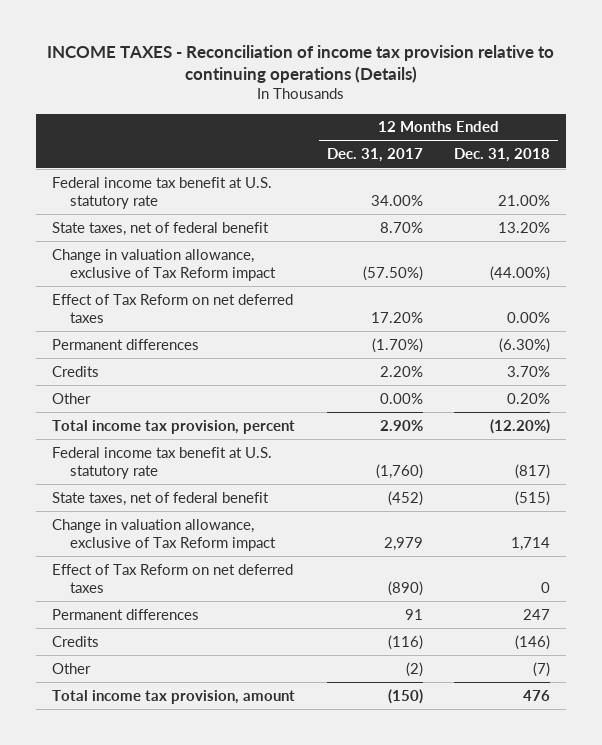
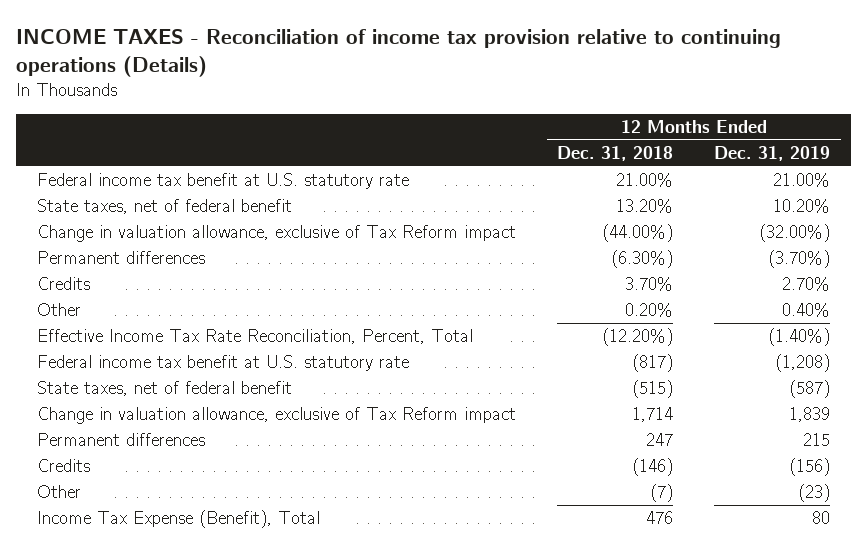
- | 12 Months Ended Dec. 31, 2017 | 12 Months Ended Dec. 31, 2018
+ | 12 Months Ended Dec. 31, 2018 | 12 Months Ended Dec. 31, 2019
- Effect of Tax Reform on net deferred taxes | 17.20% | 0.00%
- Total income tax provision, percent | 2.90% | (12.20%)
+ Effective Income Tax Rate Reconciliation, Percent, Total | (12.20%) | (1.40%)
- Effect of Tax Reform on net deferred taxes | (890) | 0
- Total income tax provision, amount | (150) | 476
+ Income Tax Expense (Benefit), Total | 476 | 80

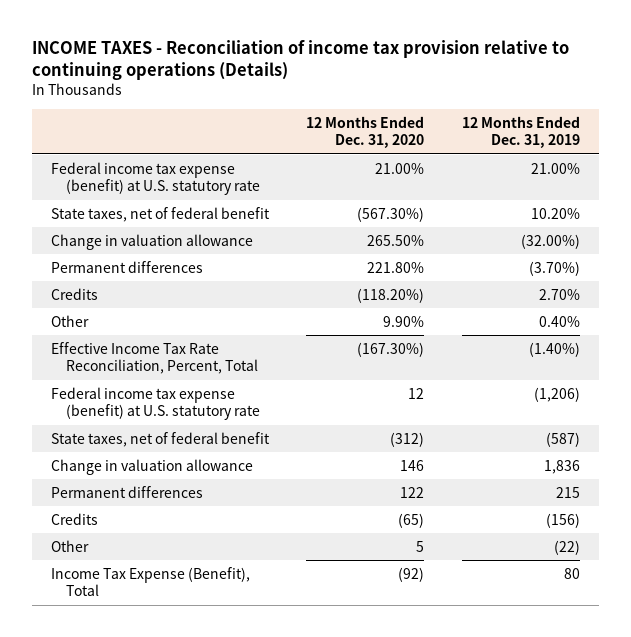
- | 12 Months Ended Dec. 31, 2018 | 12 Months Ended Dec. 31, 2019
+ | 12 Months Ended Dec. 31, 2020 | 12 Months Ended Dec. 31, 2019
- Federal income tax benefit at U.S. statutory rate | 21.00% | 21.00%
+ Federal income tax expense (benefit) at U.S. statutory rate | 21.00% | 21.00%
- Change in valuation allowance, exclusive of Tax Reform impact | (44.00%) | (32.00%)
+ Change in valuation allowance | 265.50% | (32.00%)
- Federal income tax benefit at U.S. statutory rate | (817) | (1,208)
+ Federal income tax expense (benefit) at U.S. statutory rate | 12 | (1,206)
- Change in valuation allowance, exclusive of Tax Reform impact | 1,714 | 1,839
+ Change in valuation allowance | 146 | 1,836
- Other | (7) | (23)
+ Other | 5 | (22)

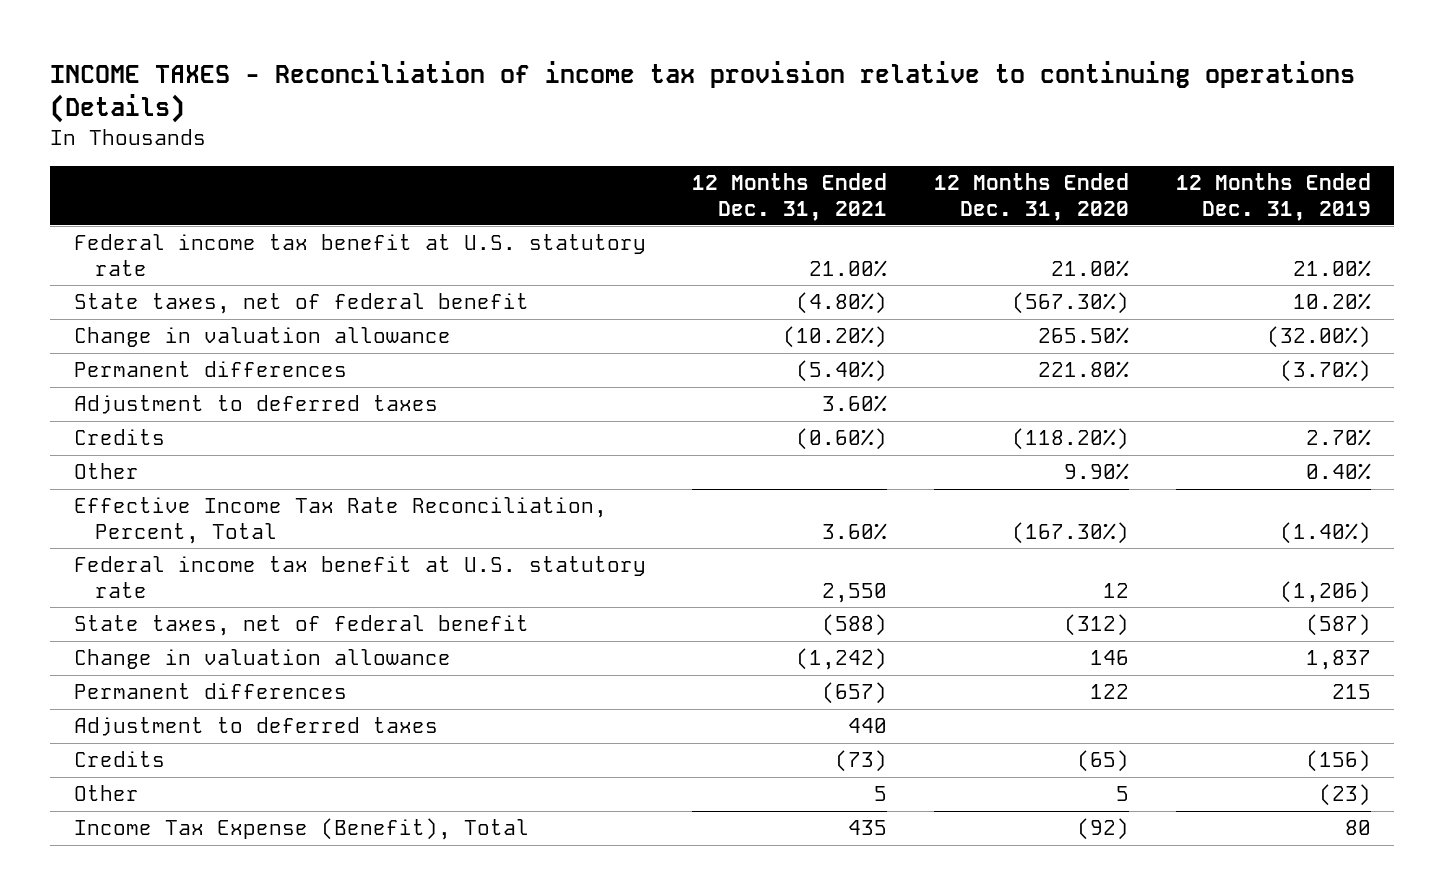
- | 12 Months Ended Dec. 31, 2020 | 12 Months Ended Dec. 31, 2019
+ | 12 Months Ended Dec. 31, 2021 | 12 Months Ended Dec. 31, 2020 | 12 Months Ended Dec. 31, 2019
- Federal income tax expense (benefit) at U.S. statutory rate | 21.00% | 21.00%
+ Federal income tax benefit at U.S. statutory rate | 21.00% | 21.00% | 21.00%
+ Adjustment to deferred taxes | 3.60% | |
- Federal income tax expense (benefit) at U.S. statutory rate | 12 | (1,206)
+ Federal income tax benefit at U.S. statutory rate | 2,550 | 12 | (1,206)
- Change in valuation allowance | 146 | 1,836
+ Change in valuation allowance | (1,242) | 146 | 1,837
+ Adjustment to deferred taxes | 440 | |
- Other | 5 | (22)
+ Other | 5 | 5 | (23)

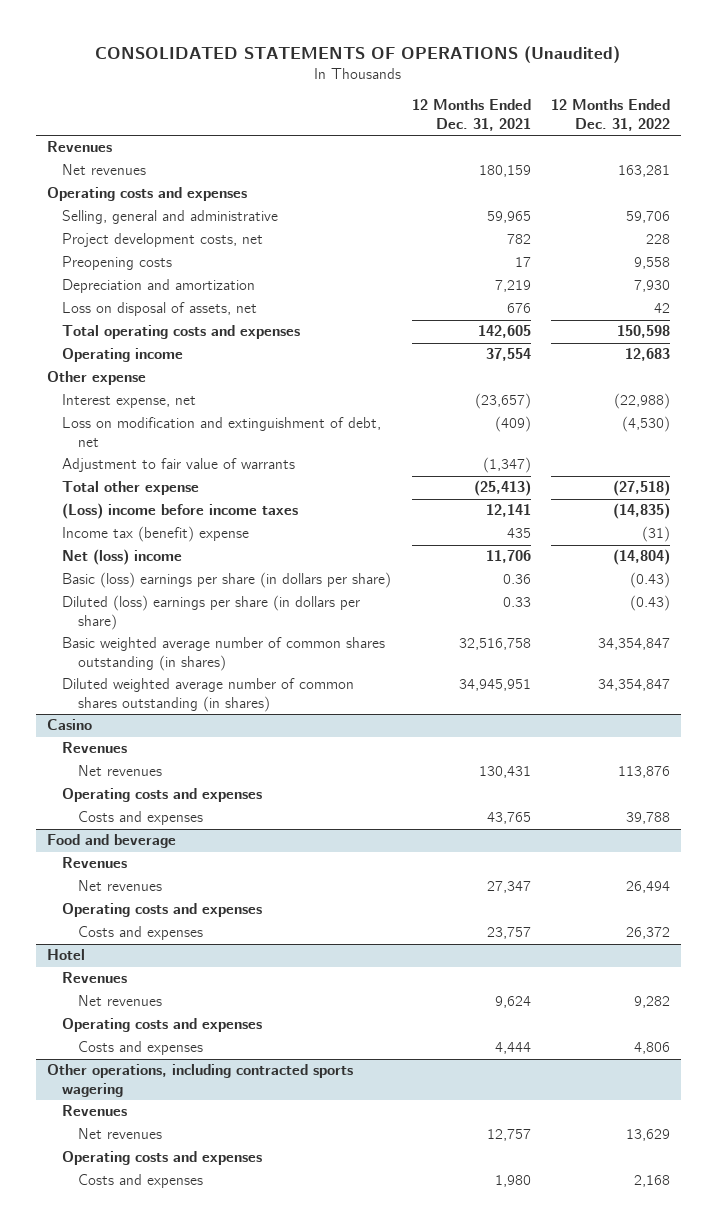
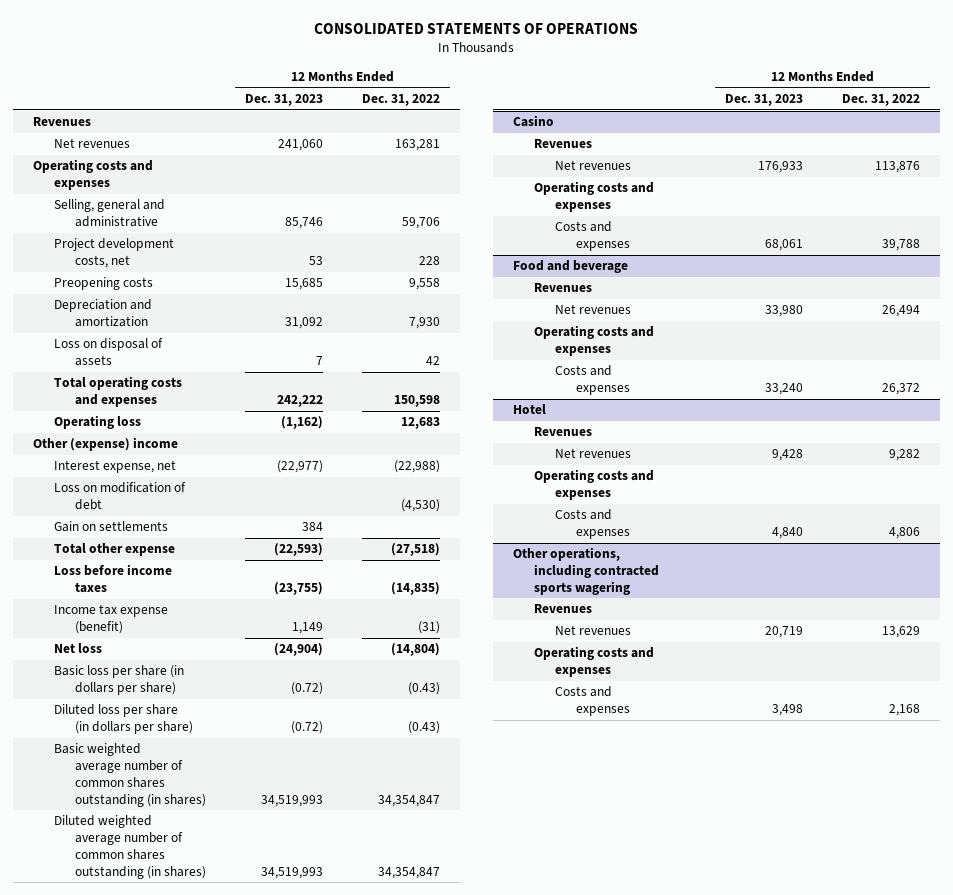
- CONSOLIDATED STATEMENTS OF OPERATIONS (Unaudited)
+ CONSOLIDATED STATEMENTS OF OPERATIONS
- | 12 Months Ended Dec. 31, 2021 | 12 Months Ended Dec. 31, 2022
+ | 12 Months Ended Dec. 31, 2023 | 12 Months Ended Dec. 31, 2022
- Loss on disposal of assets, net | 676 | 42
+ Loss on disposal of assets | 7 | 42
- Operating income | 37,554 | 12,683
- Other expense
+ Operating loss | (1,162) | 12,683
+ Other (expense) income
- Loss on modification and extinguishment of debt, net | (409) | (4,530)
- Adjustment to fair value of warrants | (1,347) |
+ Loss on modification of debt | | (4,530)
+ Gain on settlements | 384 |
- (Loss) income before income taxes | 12,141 | (14,835)
- Income tax (benefit) expense | 435 | (31)
- Net (loss) income | 11,706 | (14,804)
- Basic (loss) earnings per share (in dollars per share) | 0.36 | (0.43)
- Diluted (loss) earnings per share (in dollars per share) | 0.33 | (0.43)
+ Loss before income taxes | (23,755) | (14,835)
+ Income tax expense (benefit) | 1,149 | (31)
+ Net loss | (24,904) | (14,804)
+ Basic loss per share (in dollars per share) | (0.72) | (0.43)
+ Diluted loss per share (in dollars per share) | (0.72) | (0.43)

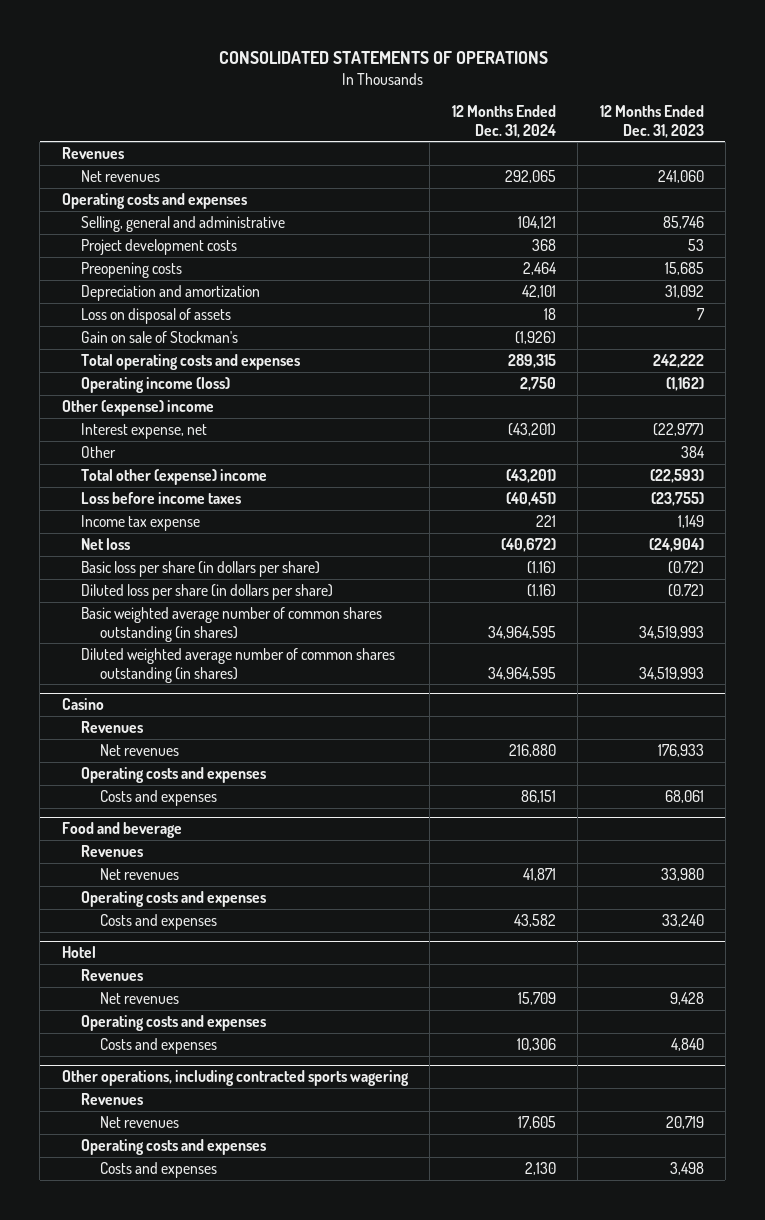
- | 12 Months Ended Dec. 31, 2023 | 12 Months Ended Dec. 31, 2022
+ | 12 Months Ended Dec. 31, 2024 | 12 Months Ended Dec. 31, 2023
- Project development costs, net | 53 | 228
+ Project development costs | 368 | 53
+ Gain on sale of Stockman's | (1,926) |
- Operating loss | (1,162) | 12,683
+ Operating income (loss) | 2,750 | (1,162)
- Loss on modification of debt | | (4,530)
- Gain on settlements | 384 |
- Total other expense | (22,593) | (27,518)
+ Other | | 384
+ Total other (expense) income | (43,201) | (22,593)
- Income tax expense (benefit) | 1,149 | (31)
+ Income tax expense | 221 | 1,149

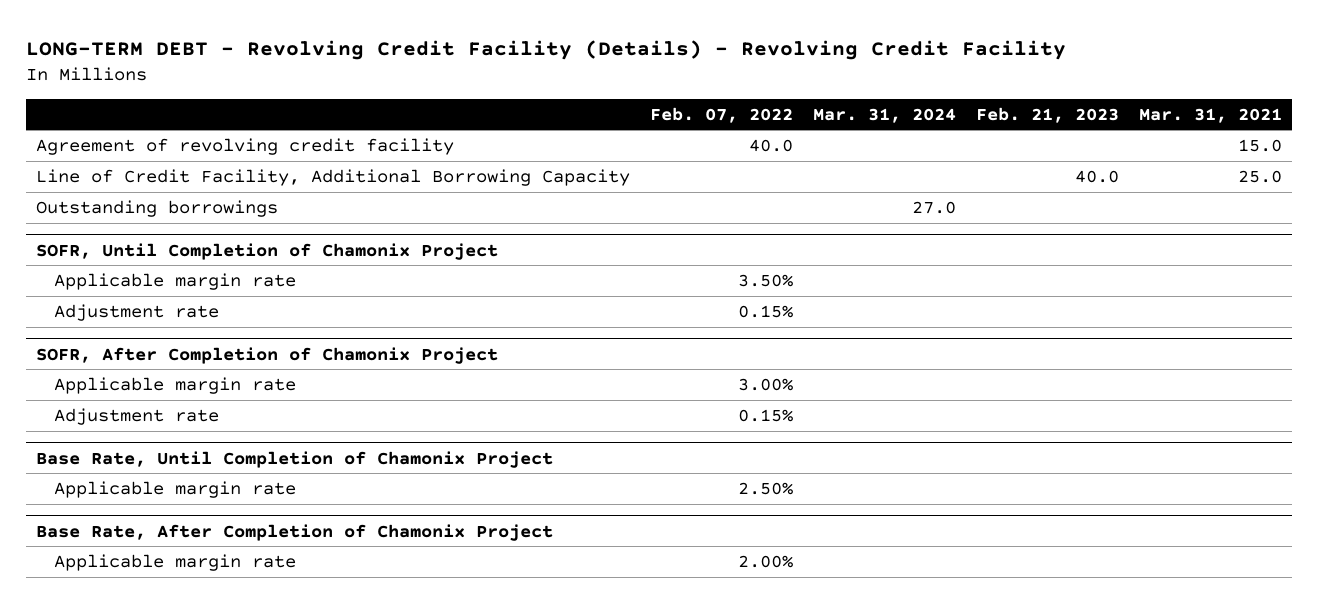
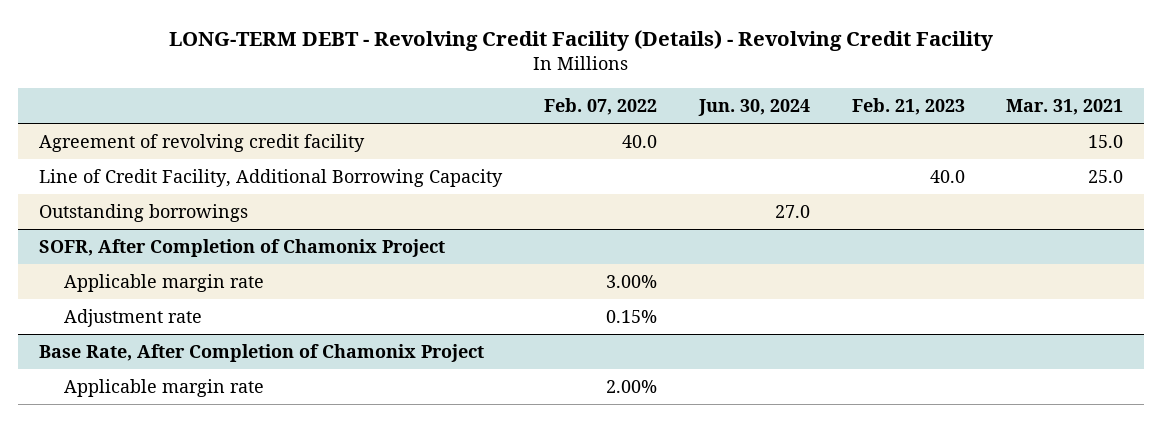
- | Feb. 07, 2022 | Mar. 31, 2024 | Feb. 21, 2023 | Mar. 31, 2021
+ | Feb. 07, 2022 | Jun. 30, 2024 | Feb. 21, 2023 | Mar. 31, 2021
- SOFR, Until Completion of Chamonix Project
- Applicable margin rate | 3.50% | | |
- Adjustment rate | 0.15% | | |
- Base Rate, Until Completion of Chamonix Project
- Applicable margin rate | 2.50% | | |

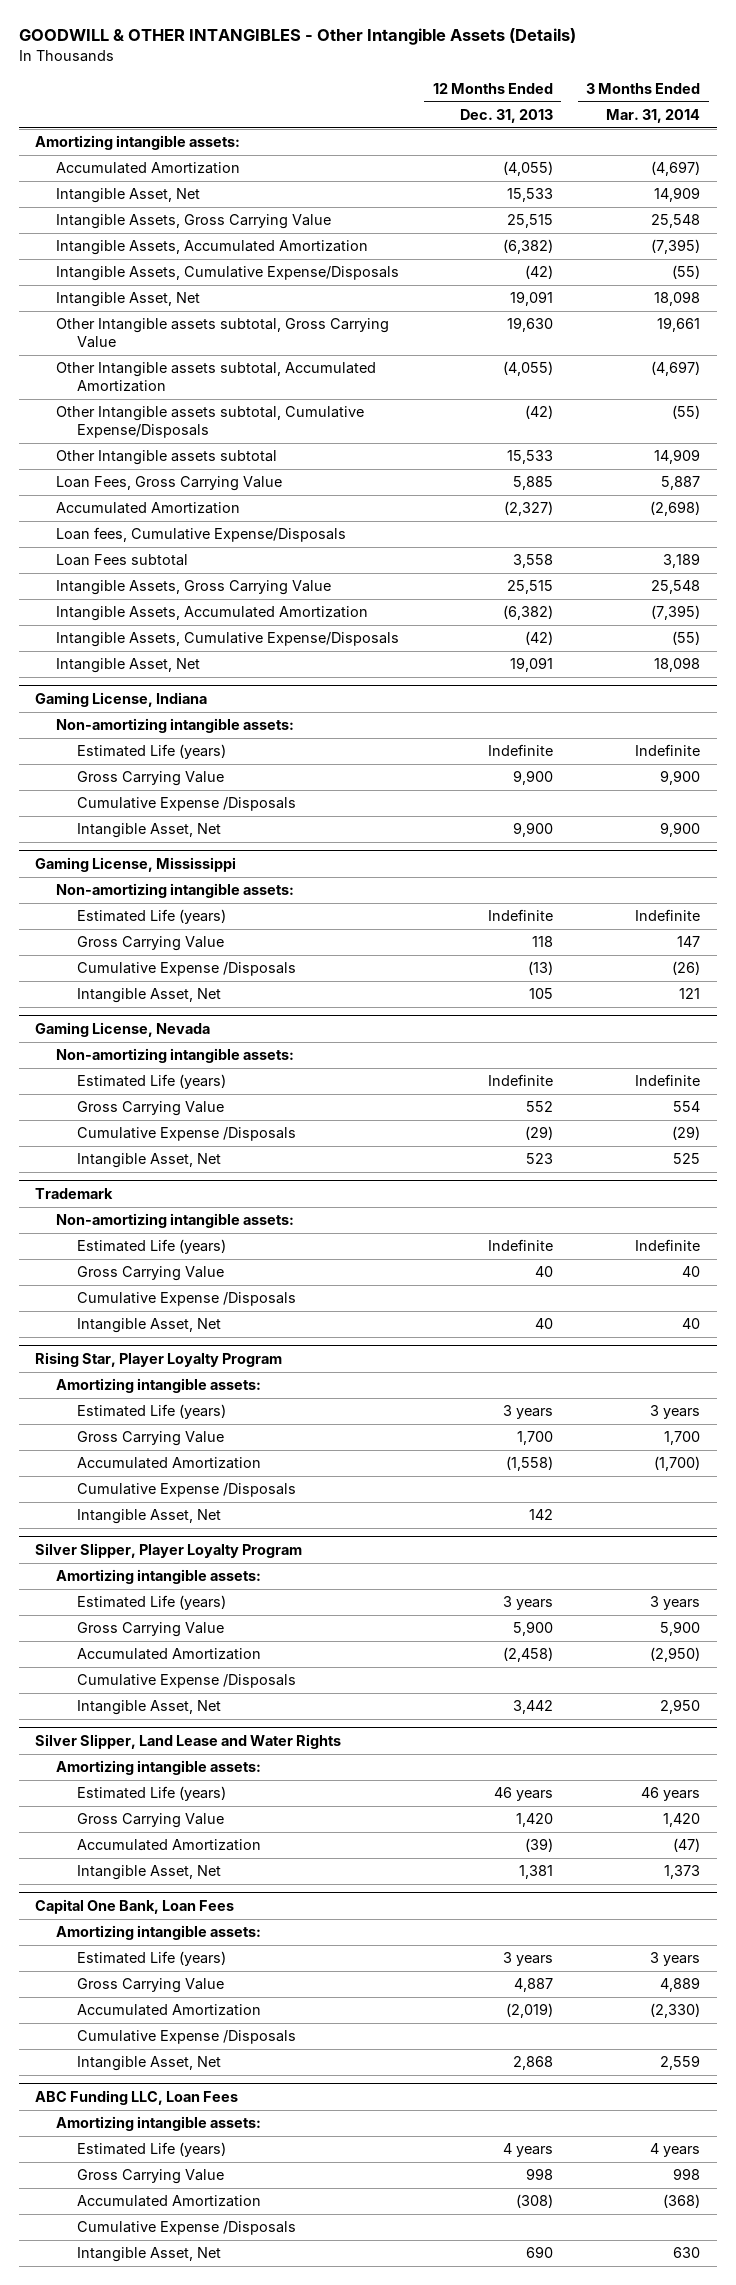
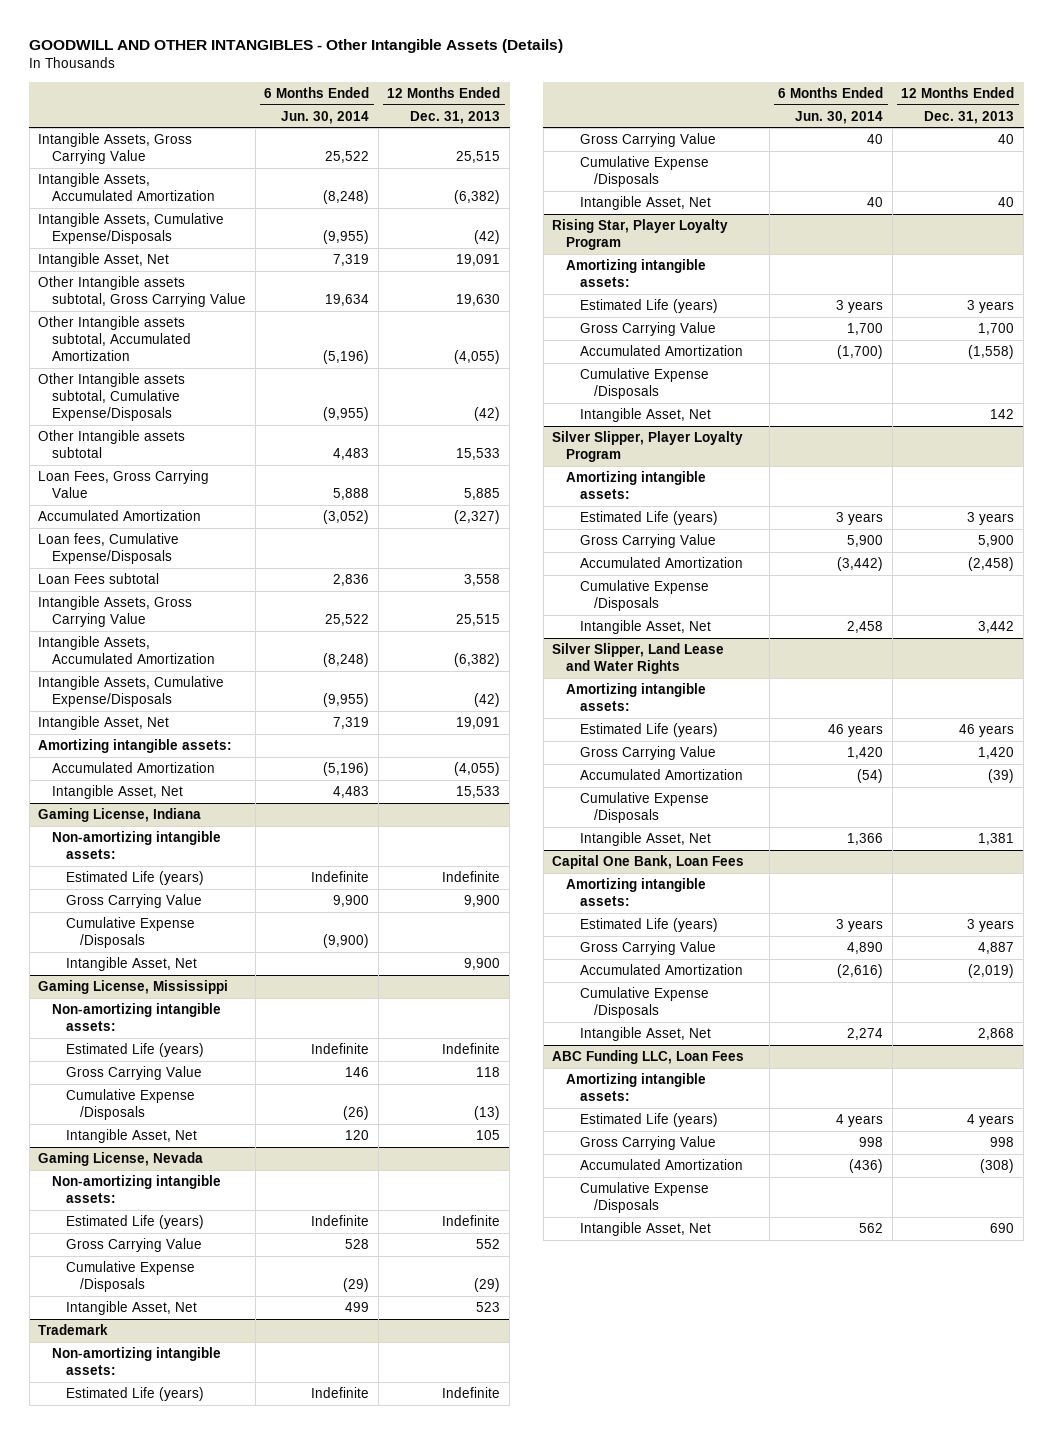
- GOODWILL & OTHER INTANGIBLES - Other Intangible Assets (Details)
+ GOODWILL AND OTHER INTANGIBLES - Other Intangible Assets (Details)
- | 12 Months Ended Dec. 31, 2013 | 3 Months Ended Mar. 31, 2014
+ | 6 Months Ended Jun. 30, 2014 | 12 Months Ended Dec. 31, 2013
moved down: Amortizing intangible assets:
moved down: Accumulated Amortization | (5,196) | (4,055)
moved down: Intangible Asset, Net | 4,483 | 15,533
@ Silver Slipper, Land Lease and Water Rights
+ Cumulative Expense /Disposals

